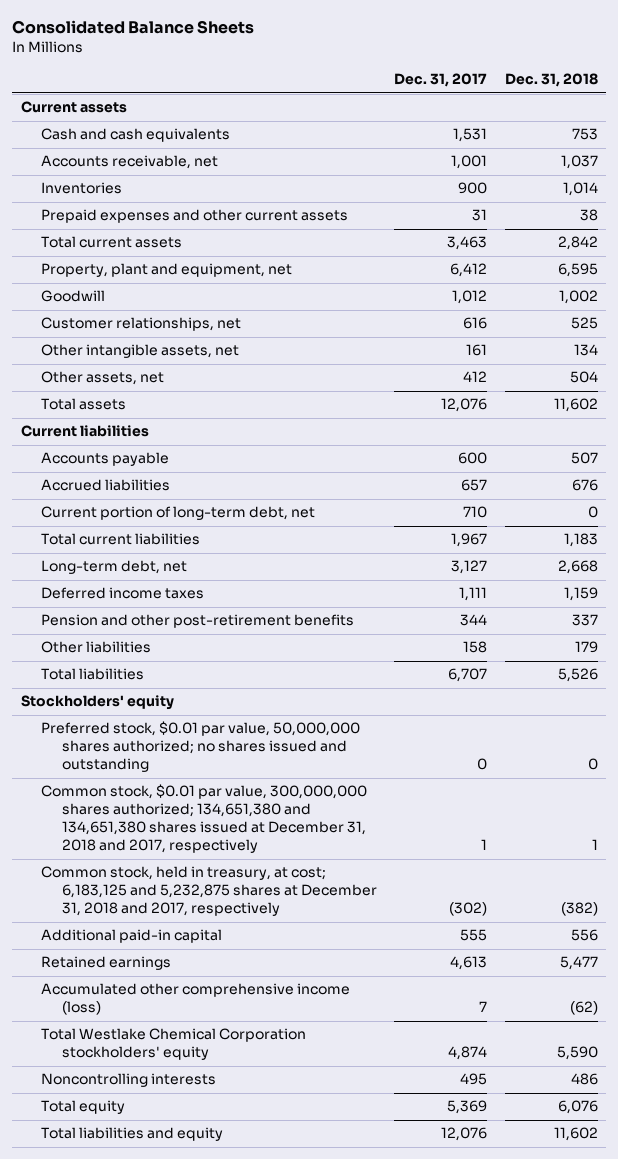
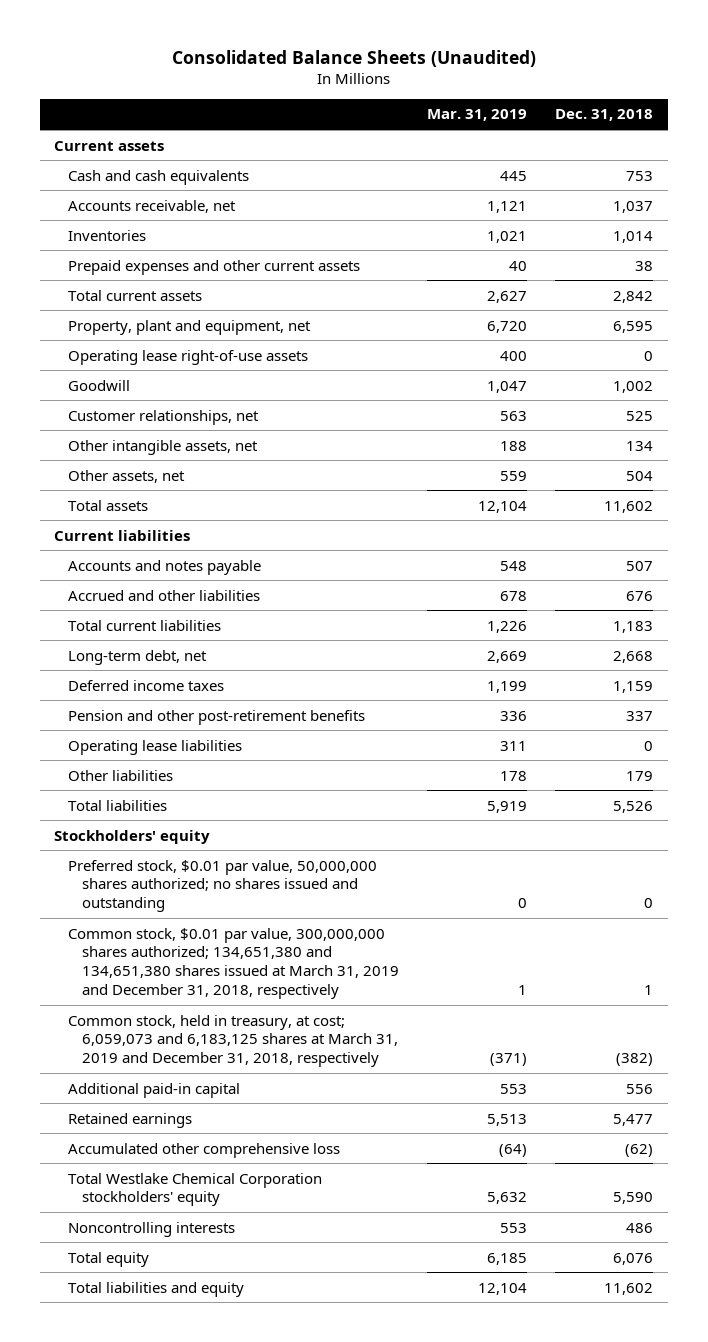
- Consolidated Balance Sheets
+ Consolidated Balance Sheets (Unaudited)
- | Dec. 31, 2017 | Dec. 31, 2018
+ | Mar. 31, 2019 | Dec. 31, 2018
+ Operating lease right-of-use assets | 400 | 0
- Accounts payable | 600 | 507
- Accrued liabilities | 657 | 676
- Current portion of long-term debt, net | 710 | 0
+ Accounts and notes payable | 548 | 507
+ Accrued and other liabilities | 678 | 676
+ Operating lease liabilities | 311 | 0
- Common stock, $0.01 par value, 300,000,000 shares authorized; 134,651,380 and 134,651,380 shares issued at December 31, 2018 and 2017, respectively | 1 | 1
- Common stock, held in treasury, at cost; 6,183,125 and 5,232,875 shares at December 31, 2018 and 2017, respectively | (302) | (382)
+ Common stock, $0.01 par value, 300,000,000 shares authorized; 134,651,380 and 134,651,380 shares issued at March 31, 2019 and December 31, 2018, respectively | 1 | 1
+ Common stock, held in treasury, at cost; 6,059,073 and 6,183,125 shares at March 31, 2019 and December 31, 2018, respectively | (371) | (382)
- Accumulated other comprehensive income (loss) | 7 | (62)
+ Accumulated other comprehensive loss | (64) | (62)

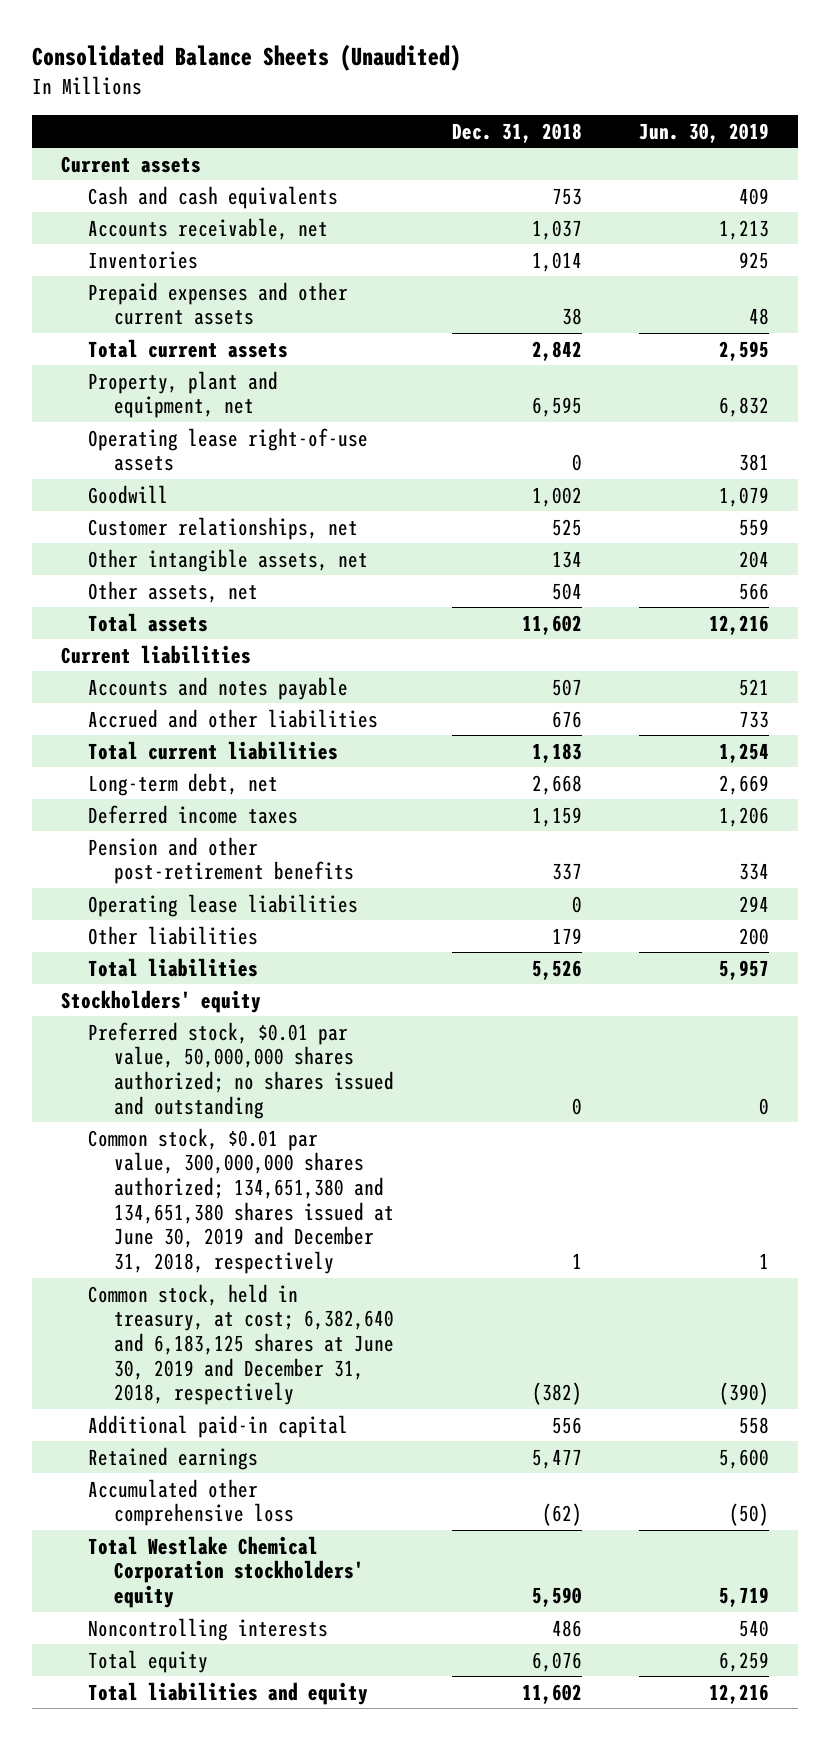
- | Mar. 31, 2019 | Dec. 31, 2018
+ | Dec. 31, 2018 | Jun. 30, 2019
- Common stock, $0.01 par value, 300,000,000 shares authorized; 134,651,380 and 134,651,380 shares issued at March 31, 2019 and December 31, 2018, respectively | 1 | 1
- Common stock, held in treasury, at cost; 6,059,073 and 6,183,125 shares at March 31, 2019 and December 31, 2018, respectively | (371) | (382)
+ Common stock, $0.01 par value, 300,000,000 shares authorized; 134,651,380 and 134,651,380 shares issued at June 30, 2019 and December 31, 2018, respectively | 1 | 1
+ Common stock, held in treasury, at cost; 6,382,640 and 6,183,125 shares at June 30, 2019 and December 31, 2018, respectively | (382) | (390)

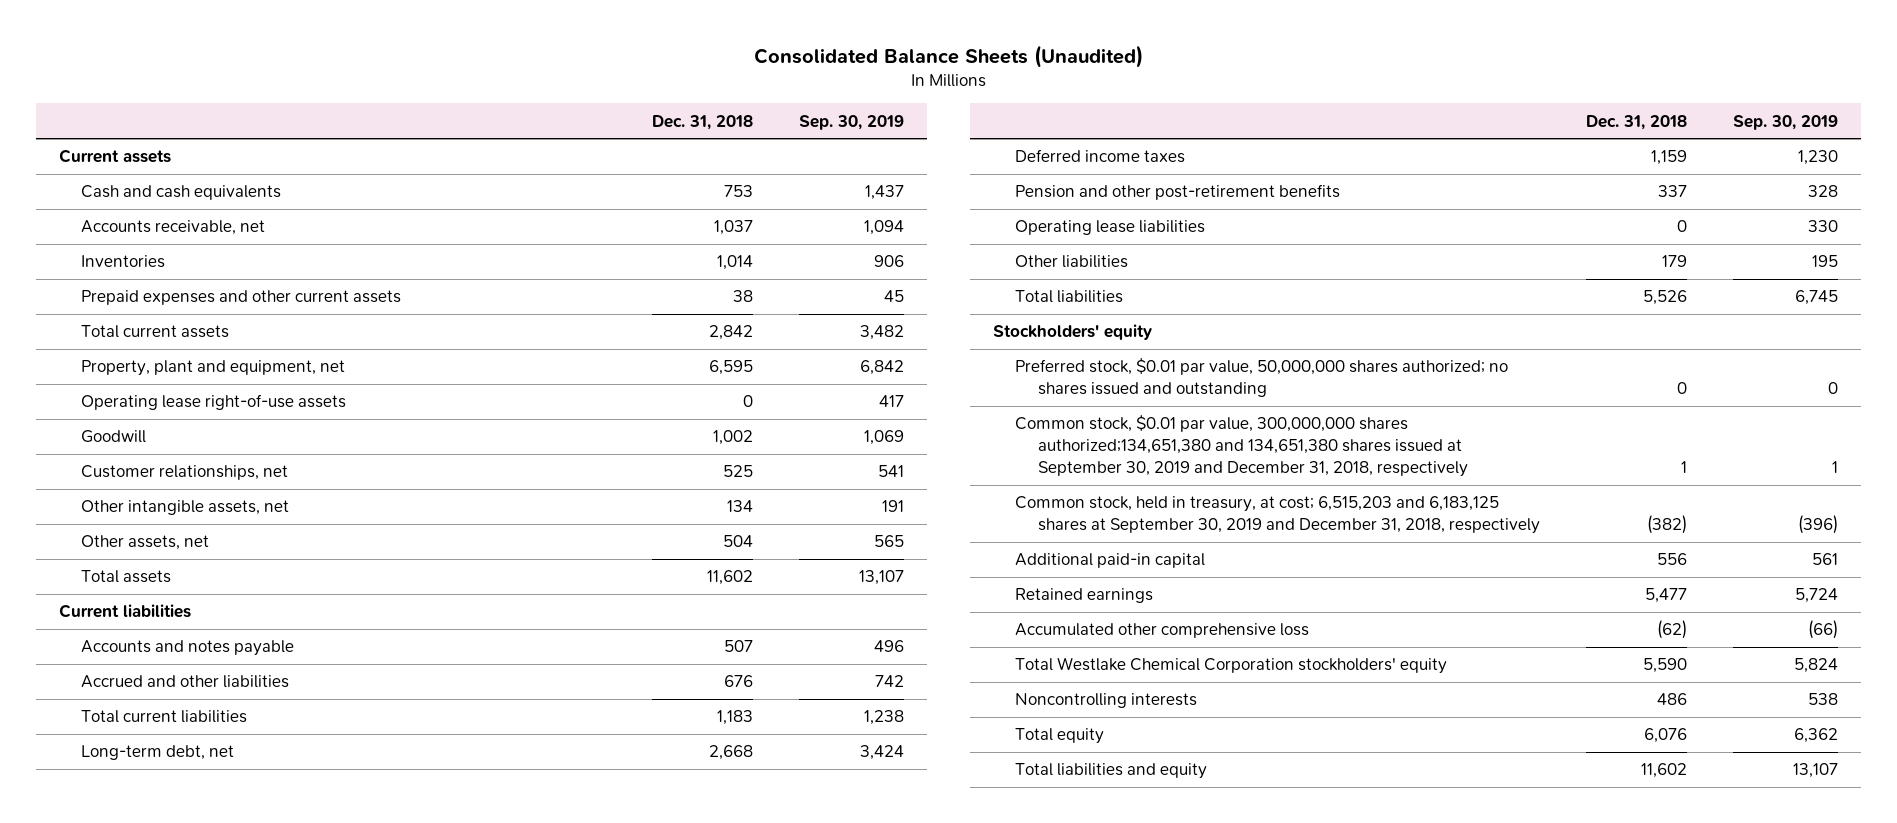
- | Dec. 31, 2018 | Jun. 30, 2019
+ | Dec. 31, 2018 | Sep. 30, 2019
- Common stock, $0.01 par value, 300,000,000 shares authorized; 134,651,380 and 134,651,380 shares issued at June 30, 2019 and December 31, 2018, respectively | 1 | 1
- Common stock, held in treasury, at cost; 6,382,640 and 6,183,125 shares at June 30, 2019 and December 31, 2018, respectively | (382) | (390)
+ Common stock, $0.01 par value, 300,000,000 shares authorized;134,651,380 and 134,651,380 shares issued at September 30, 2019 and December 31, 2018, respectively | 1 | 1
+ Common stock, held in treasury, at cost; 6,515,203 and 6,183,125 shares at September 30, 2019 and December 31, 2018, respectively | (382) | (396)

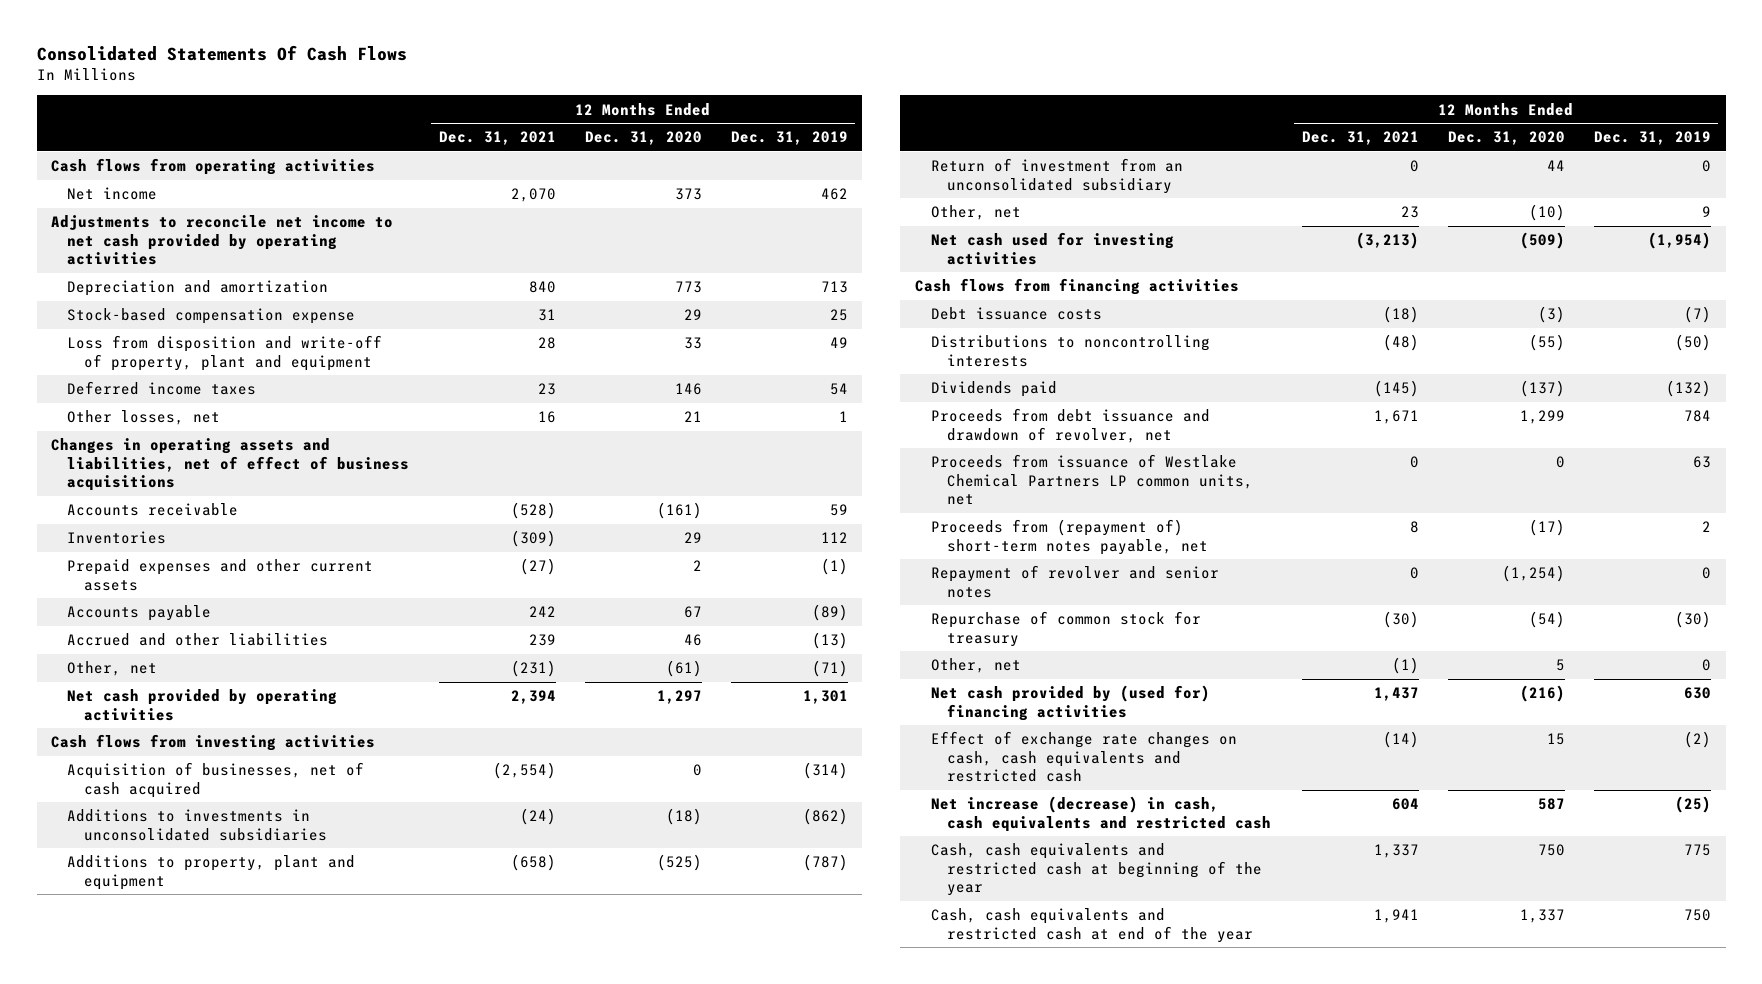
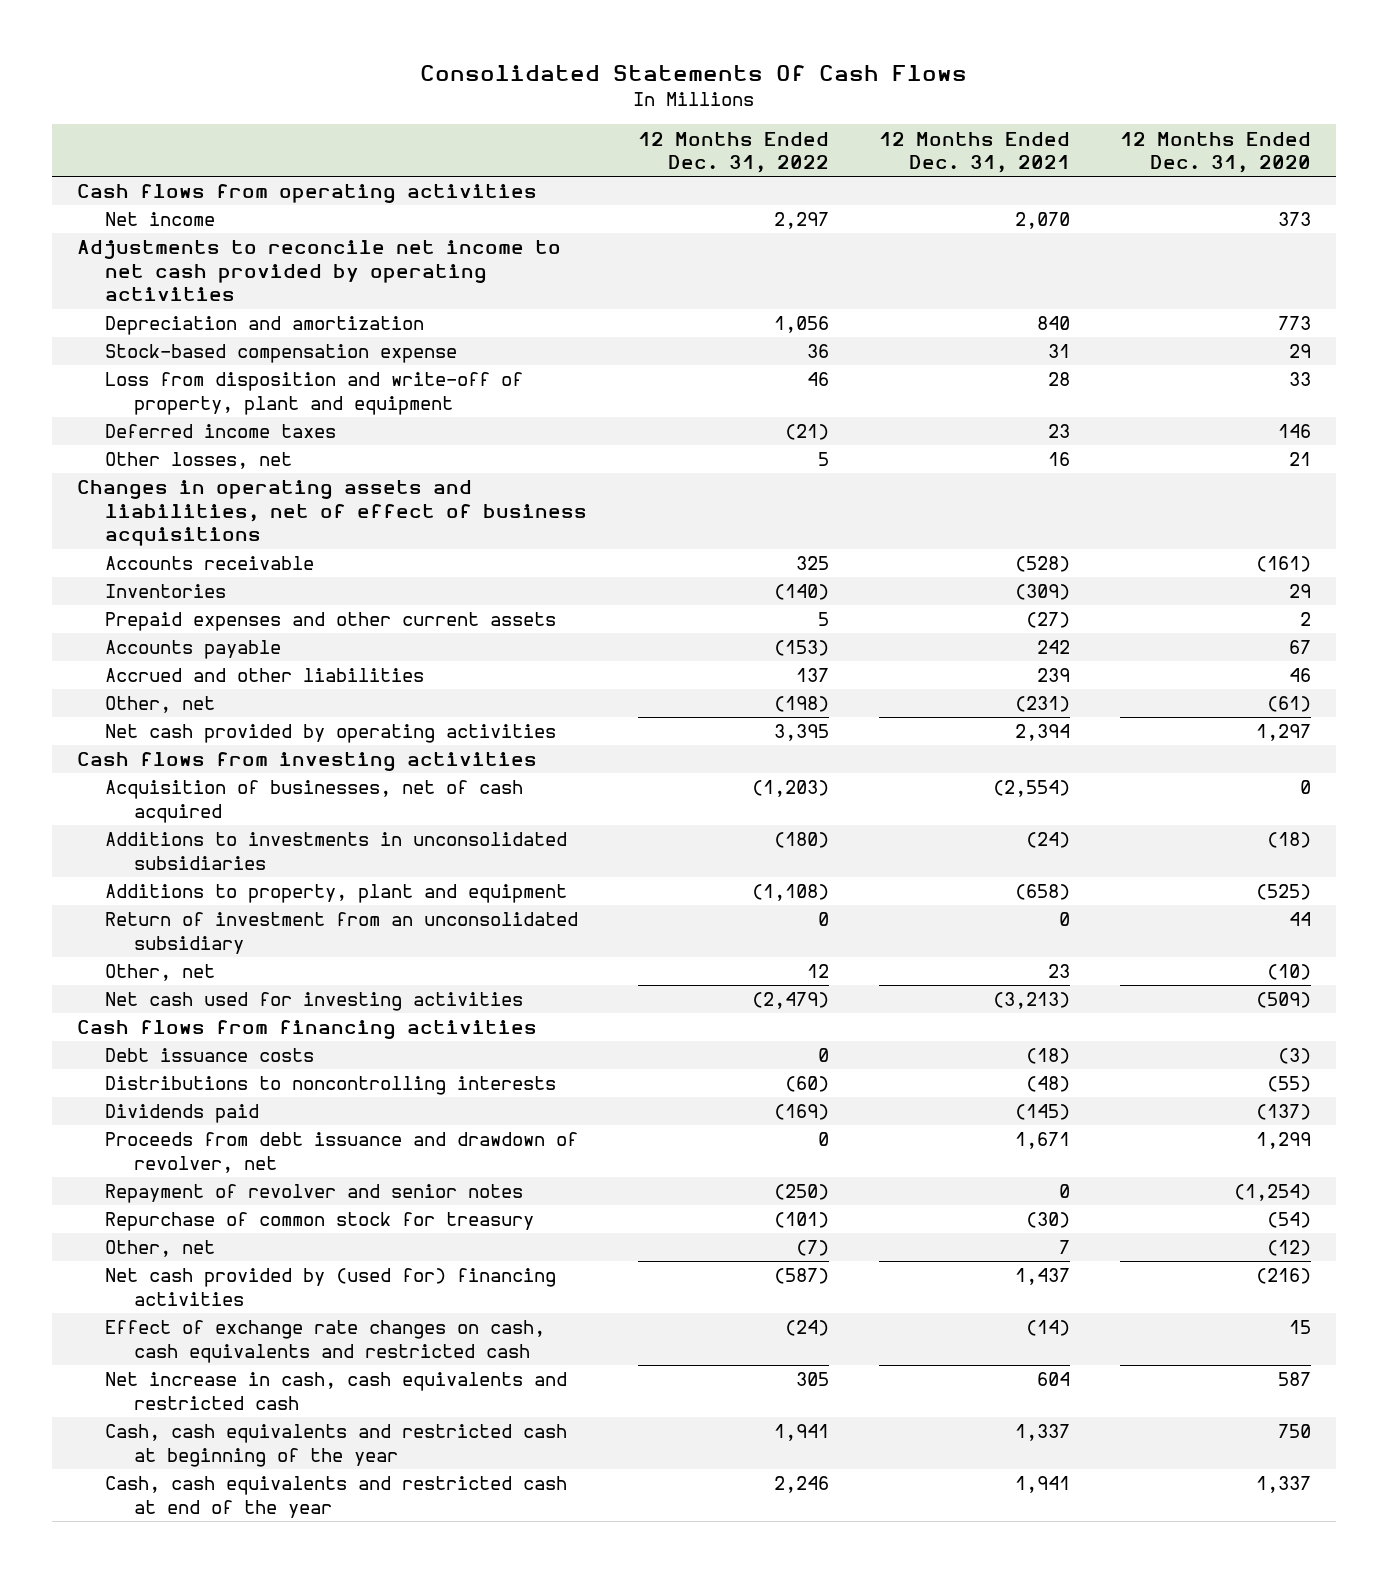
- | 12 Months Ended Dec. 31, 2021 | 12 Months Ended Dec. 31, 2020 | 12 Months Ended Dec. 31, 2019
+ | 12 Months Ended Dec. 31, 2022 | 12 Months Ended Dec. 31, 2021 | 12 Months Ended Dec. 31, 2020
- Proceeds from issuance of Westlake Chemical Partners LP common units, net | 0 | 0 | 63
- Proceeds from (repayment of) short-term notes payable, net | 8 | (17) | 2
- Other, net | (1) | 5 | 0
+ Other, net | (7) | 7 | (12)
- Net increase (decrease) in cash, cash equivalents and restricted cash | 604 | 587 | (25)
+ Net increase in cash, cash equivalents and restricted cash | 305 | 604 | 587

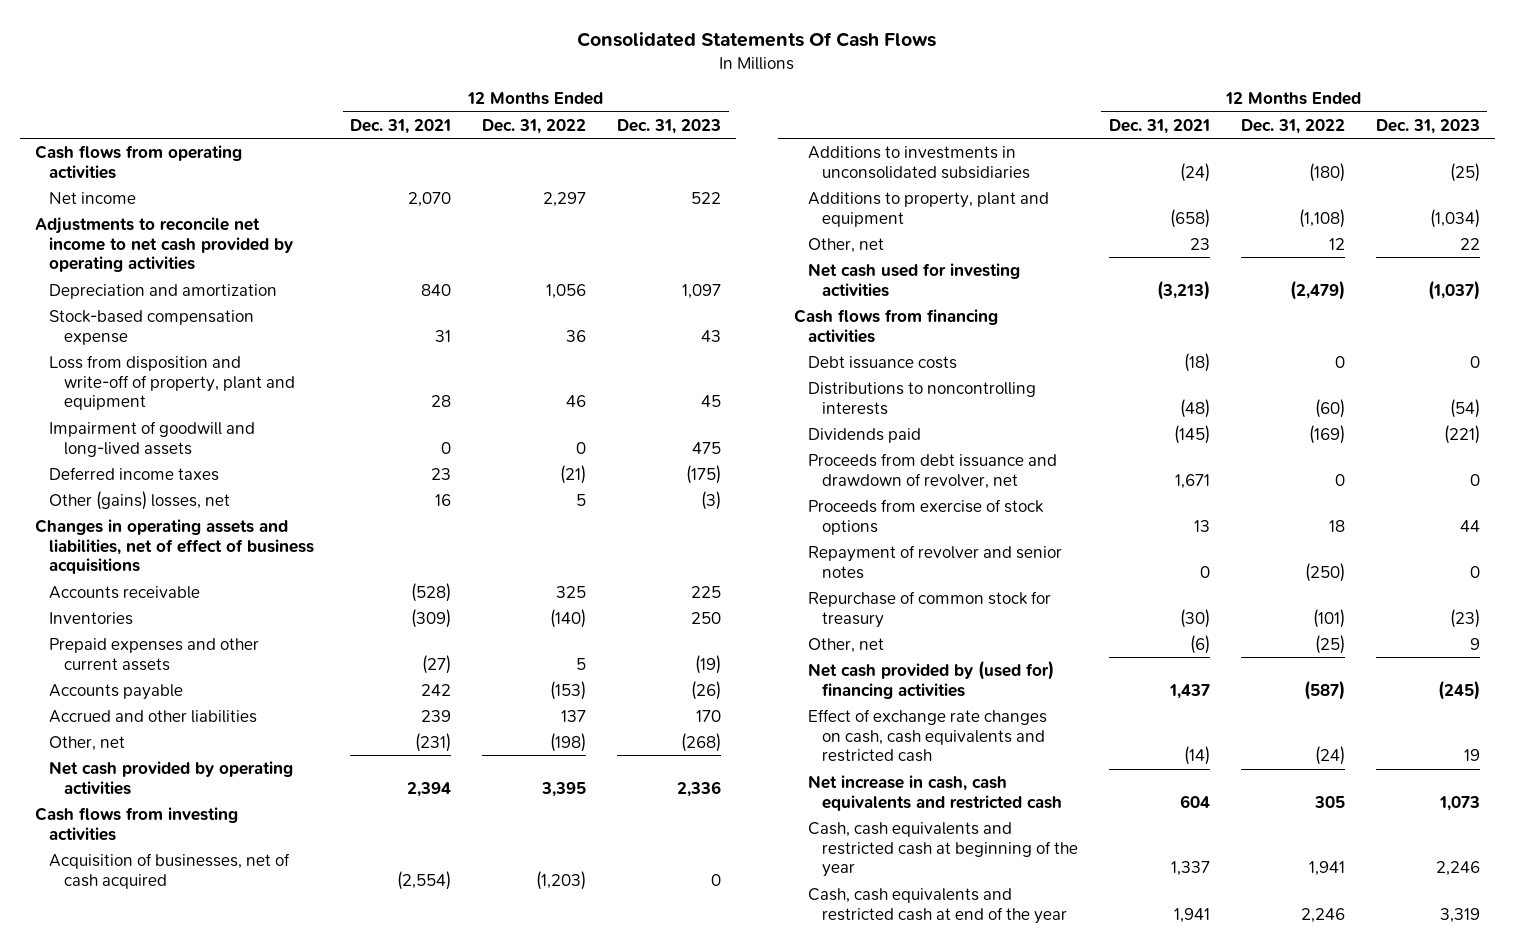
- | 12 Months Ended Dec. 31, 2022 | 12 Months Ended Dec. 31, 2021 | 12 Months Ended Dec. 31, 2020
+ | 12 Months Ended Dec. 31, 2021 | 12 Months Ended Dec. 31, 2022 | 12 Months Ended Dec. 31, 2023
+ Impairment of goodwill and long-lived assets | 0 | 0 | 475
- Other losses, net | 5 | 16 | 21
+ Other (gains) losses, net | 16 | 5 | (3)
- Return of investment from an unconsolidated subsidiary | 0 | 0 | 44
+ Proceeds from exercise of stock options | 13 | 18 | 44
- Other, net | (7) | 7 | (12)
+ Other, net | (6) | (25) | 9

